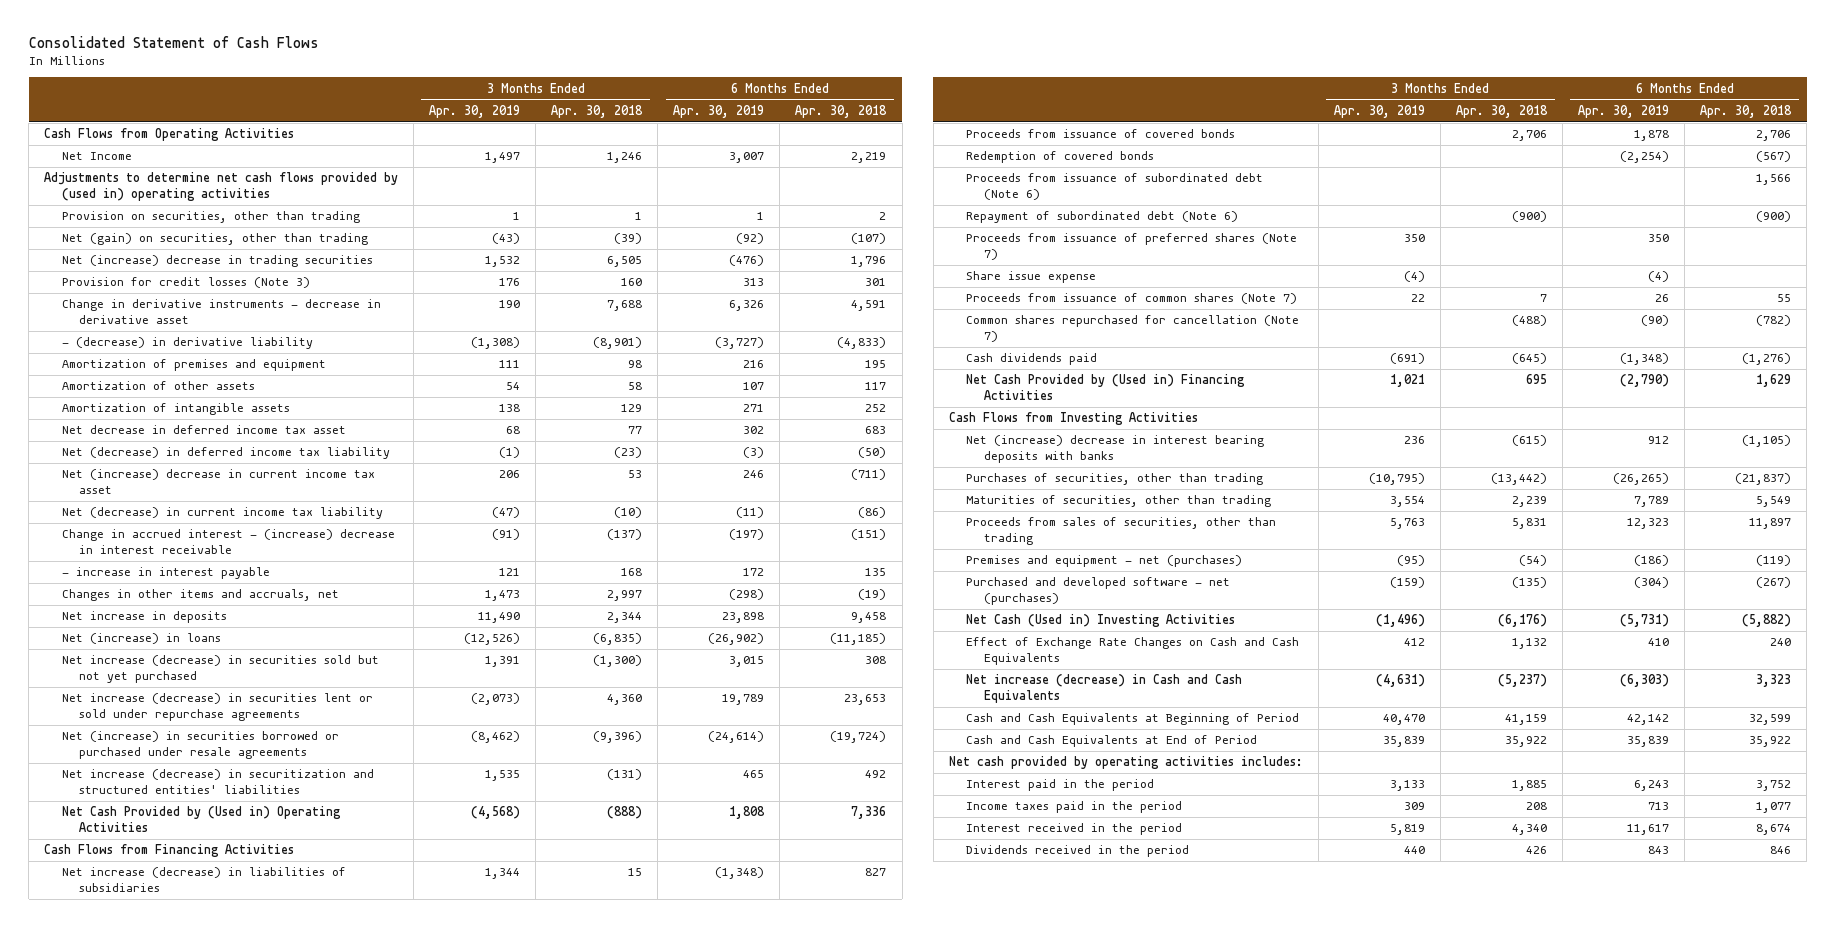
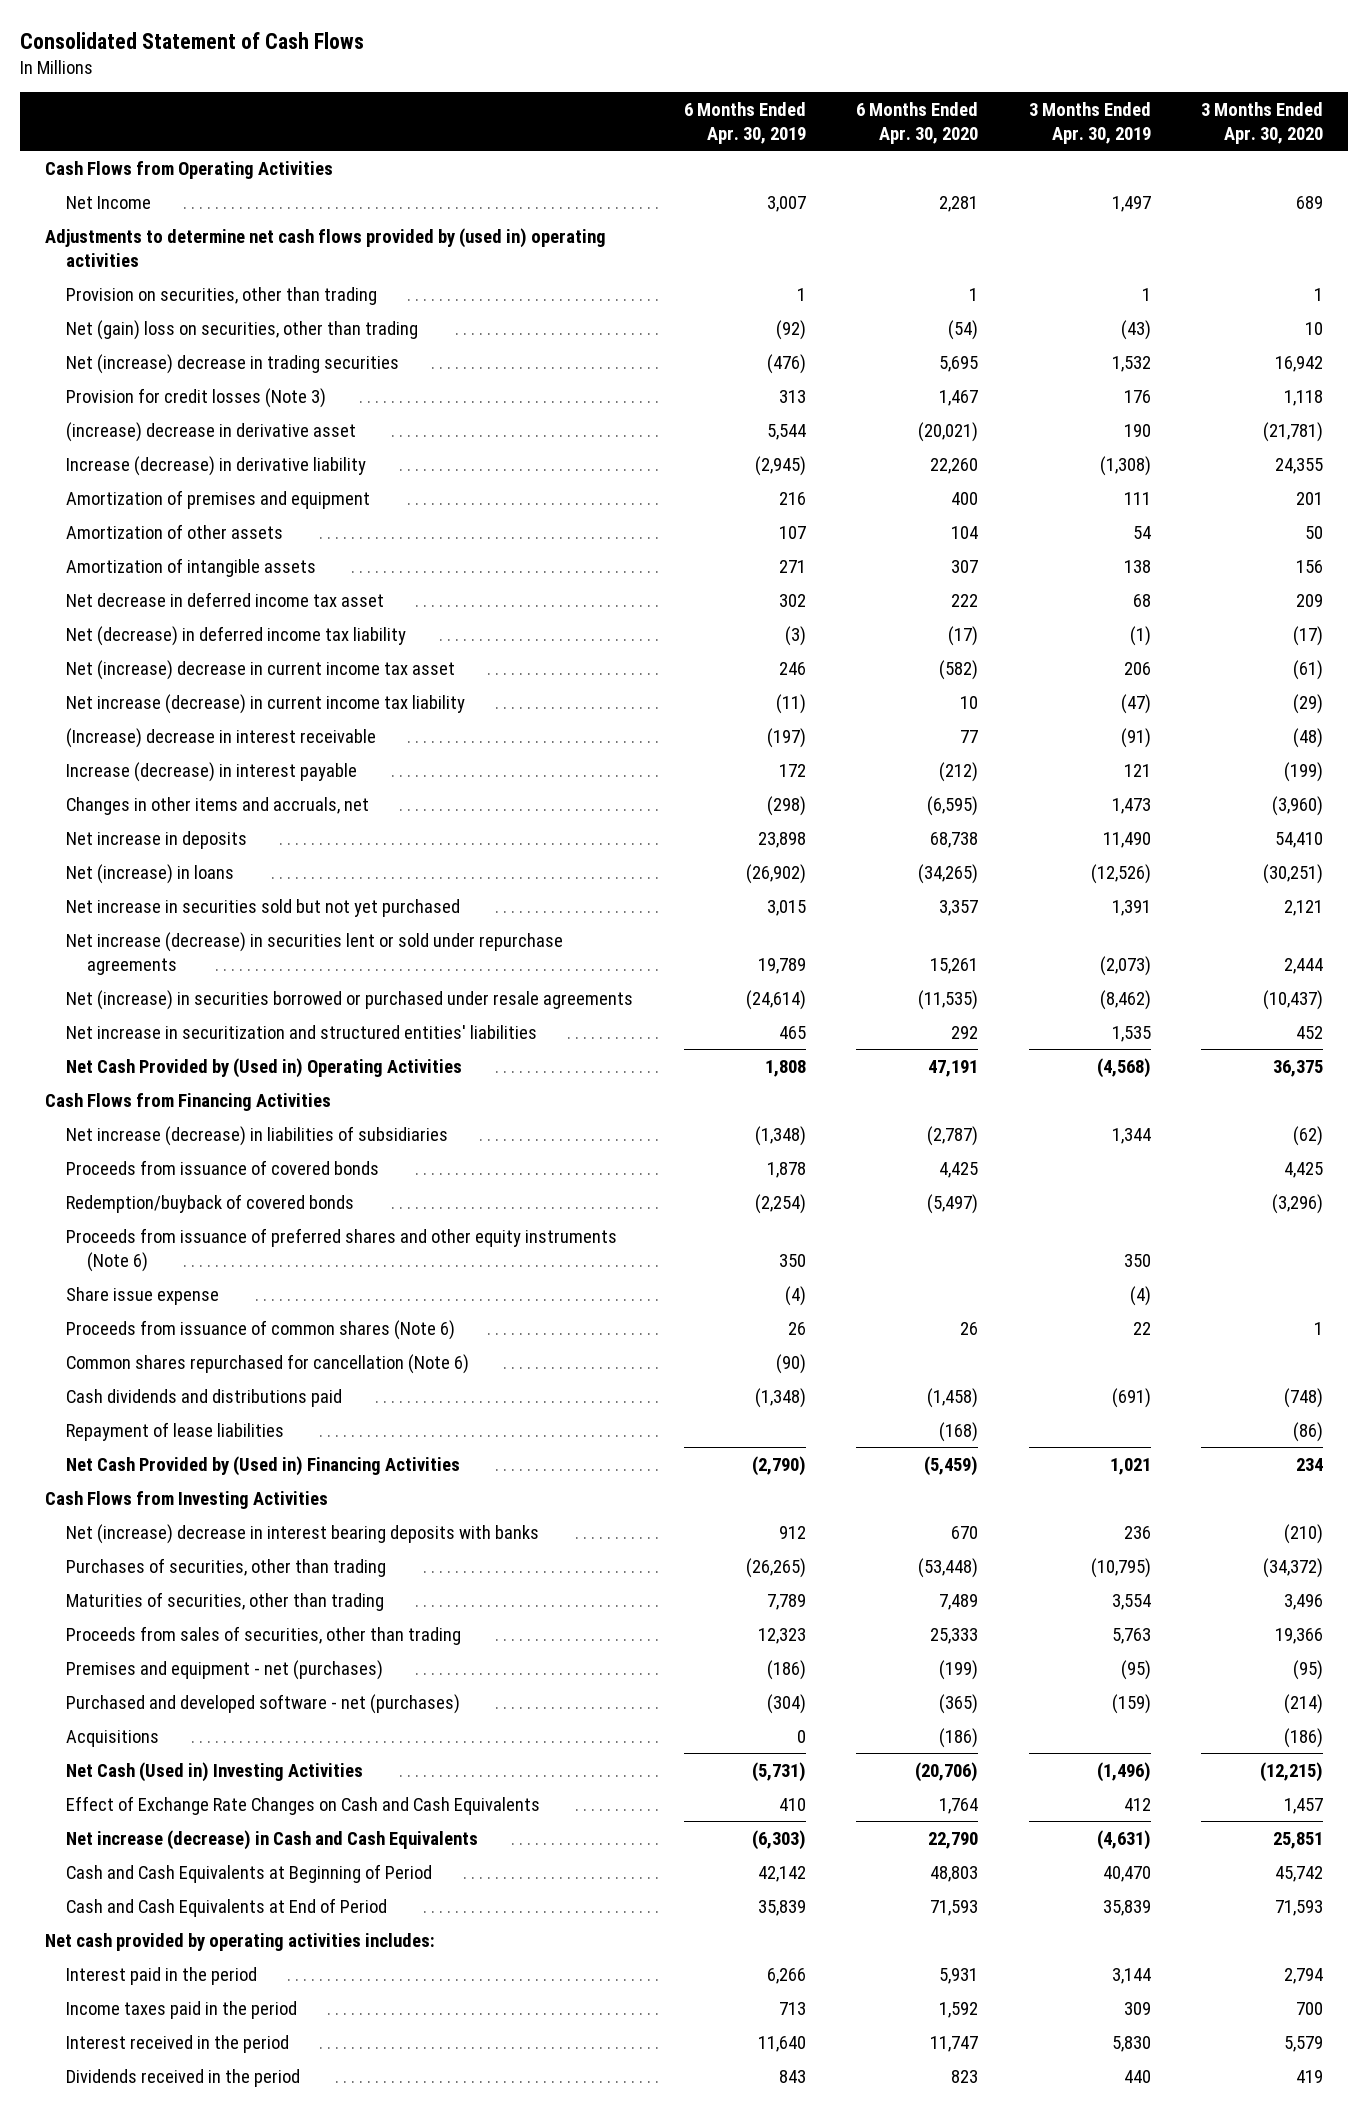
- | 3 Months Ended Apr. 30, 2019 | 3 Months Ended Apr. 30, 2018 | 6 Months Ended Apr. 30, 2019 | 6 Months Ended Apr. 30, 2018
+ | 6 Months Ended Apr. 30, 2019 | 6 Months Ended Apr. 30, 2020 | 3 Months Ended Apr. 30, 2019 | 3 Months Ended Apr. 30, 2020
- Net (gain) on securities, other than trading | (43) | (39) | (92) | (107)
+ Net (gain) loss on securities, other than trading | (92) | (54) | (43) | 10
- Change in derivative instruments - decrease in derivative asset | 190 | 7,688 | 6,326 | 4,591
- - (decrease) in derivative liability | (1,308) | (8,901) | (3,727) | (4,833)
+ (increase) decrease in derivative asset | 5,544 | (20,021) | 190 | (21,781)
+ Increase (decrease) in derivative liability | (2,945) | 22,260 | (1,308) | 24,355
- Net (decrease) in current income tax liability | (47) | (10) | (11) | (86)
- Change in accrued interest - (increase) decrease in interest receivable | (91) | (137) | (197) | (151)
- - increase in interest payable | 121 | 168 | 172 | 135
+ Net increase (decrease) in current income tax liability | (11) | 10 | (47) | (29)
+ (Increase) decrease in interest receivable | (197) | 77 | (91) | (48)
+ Increase (decrease) in interest payable | 172 | (212) | 121 | (199)
- Net increase (decrease) in securities sold but not yet purchased | 1,391 | (1,300) | 3,015 | 308
+ Net increase in securities sold but not yet purchased | 3,015 | 3,357 | 1,391 | 2,121
- Net increase (decrease) in securitization and structured entities' liabilities | 1,535 | (131) | 465 | 492
+ Net increase in securitization and structured entities' liabilities | 465 | 292 | 1,535 | 452
- Redemption of covered bonds | | | (2,254) | (567)
- Proceeds from issuance of subordinated debt (Note 6) | | | | 1,566
- Repayment of subordinated debt (Note 6) | | (900) | | (900)
- Proceeds from issuance of preferred shares (Note 7) | 350 | | 350 |
+ Redemption/buyback of covered bonds | (2,254) | (5,497) | | (3,296)
+ Proceeds from issuance of preferred shares and other equity instruments (Note 6) | 350 | | 350 |
- Proceeds from issuance of common shares (Note 7) | 22 | 7 | 26 | 55
- Common shares repurchased for cancellation (Note 7) | | (488) | (90) | (782)
- Cash dividends paid | (691) | (645) | (1,348) | (1,276)
+ Proceeds from issuance of common shares (Note 6) | 26 | 26 | 22 | 1
+ Common shares repurchased for cancellation (Note 6) | (90) | | |
+ Cash dividends and distributions paid | (1,348) | (1,458) | (691) | (748)
+ Repayment of lease liabilities | | (168) | | (86)
+ Acquisitions | 0 | (186) | | (186)
- Interest paid in the period | 3,133 | 1,885 | 6,243 | 3,752
+ Interest paid in the period | 6,266 | 5,931 | 3,144 | 2,794
- Interest received in the period | 5,819 | 4,340 | 11,617 | 8,674
+ Interest received in the period | 11,640 | 11,747 | 5,830 | 5,579

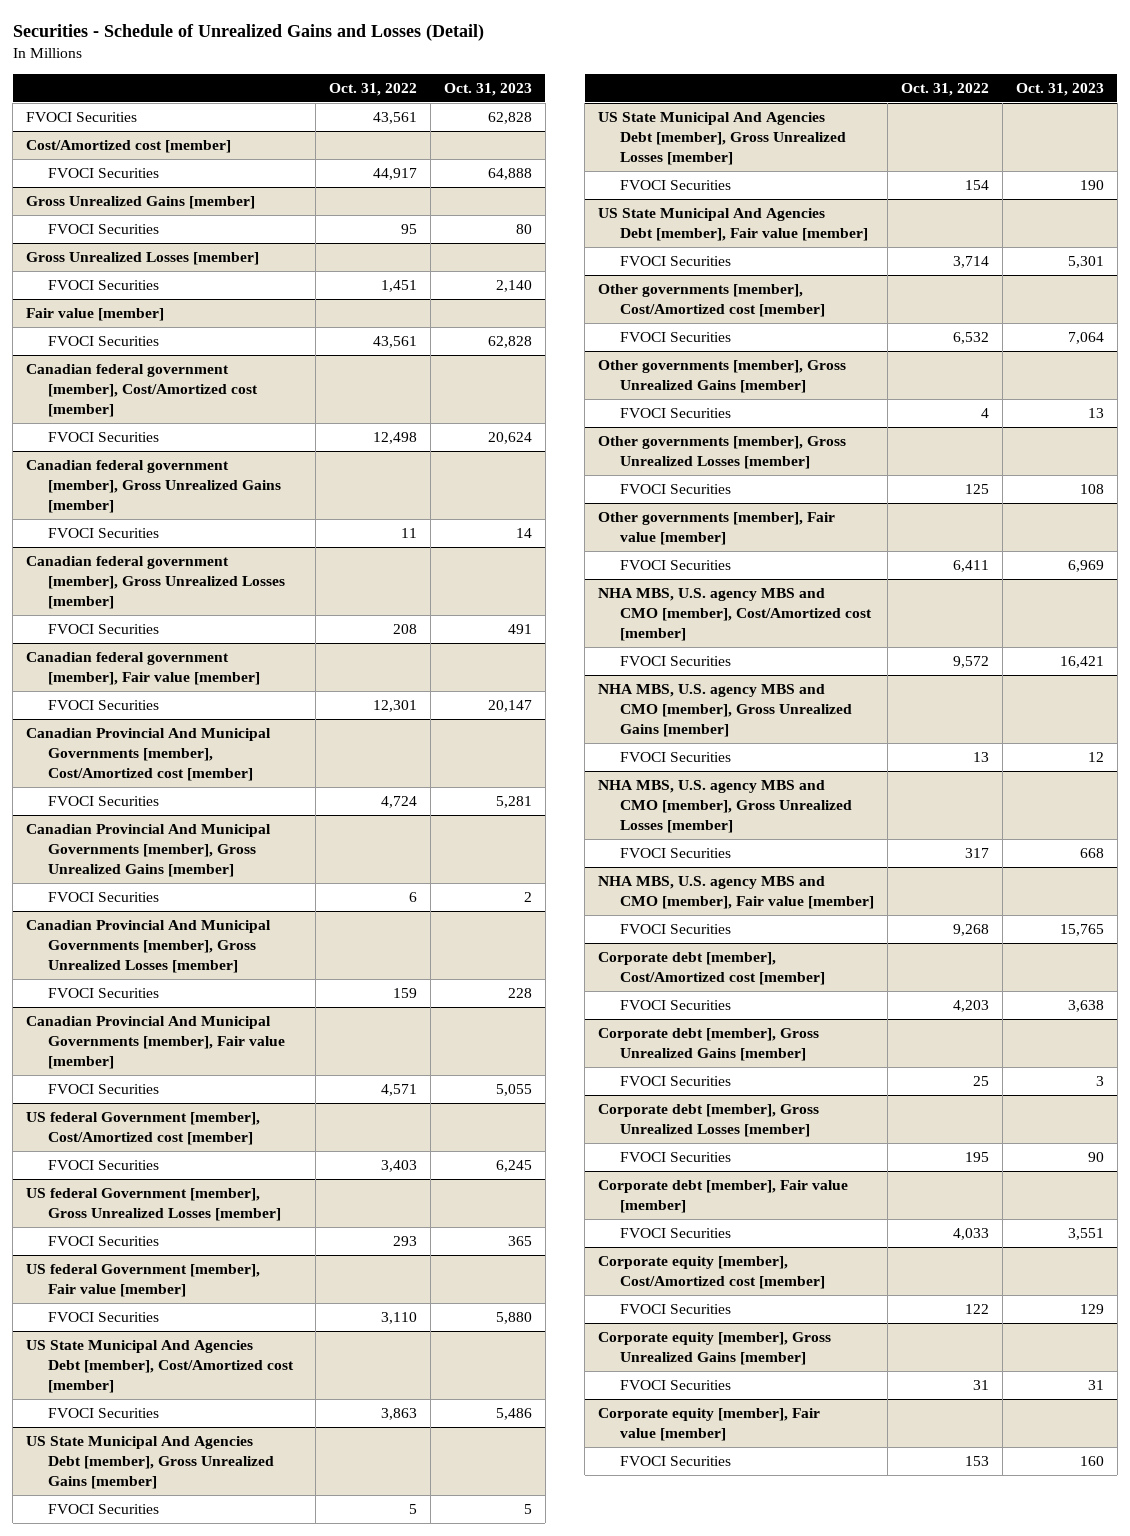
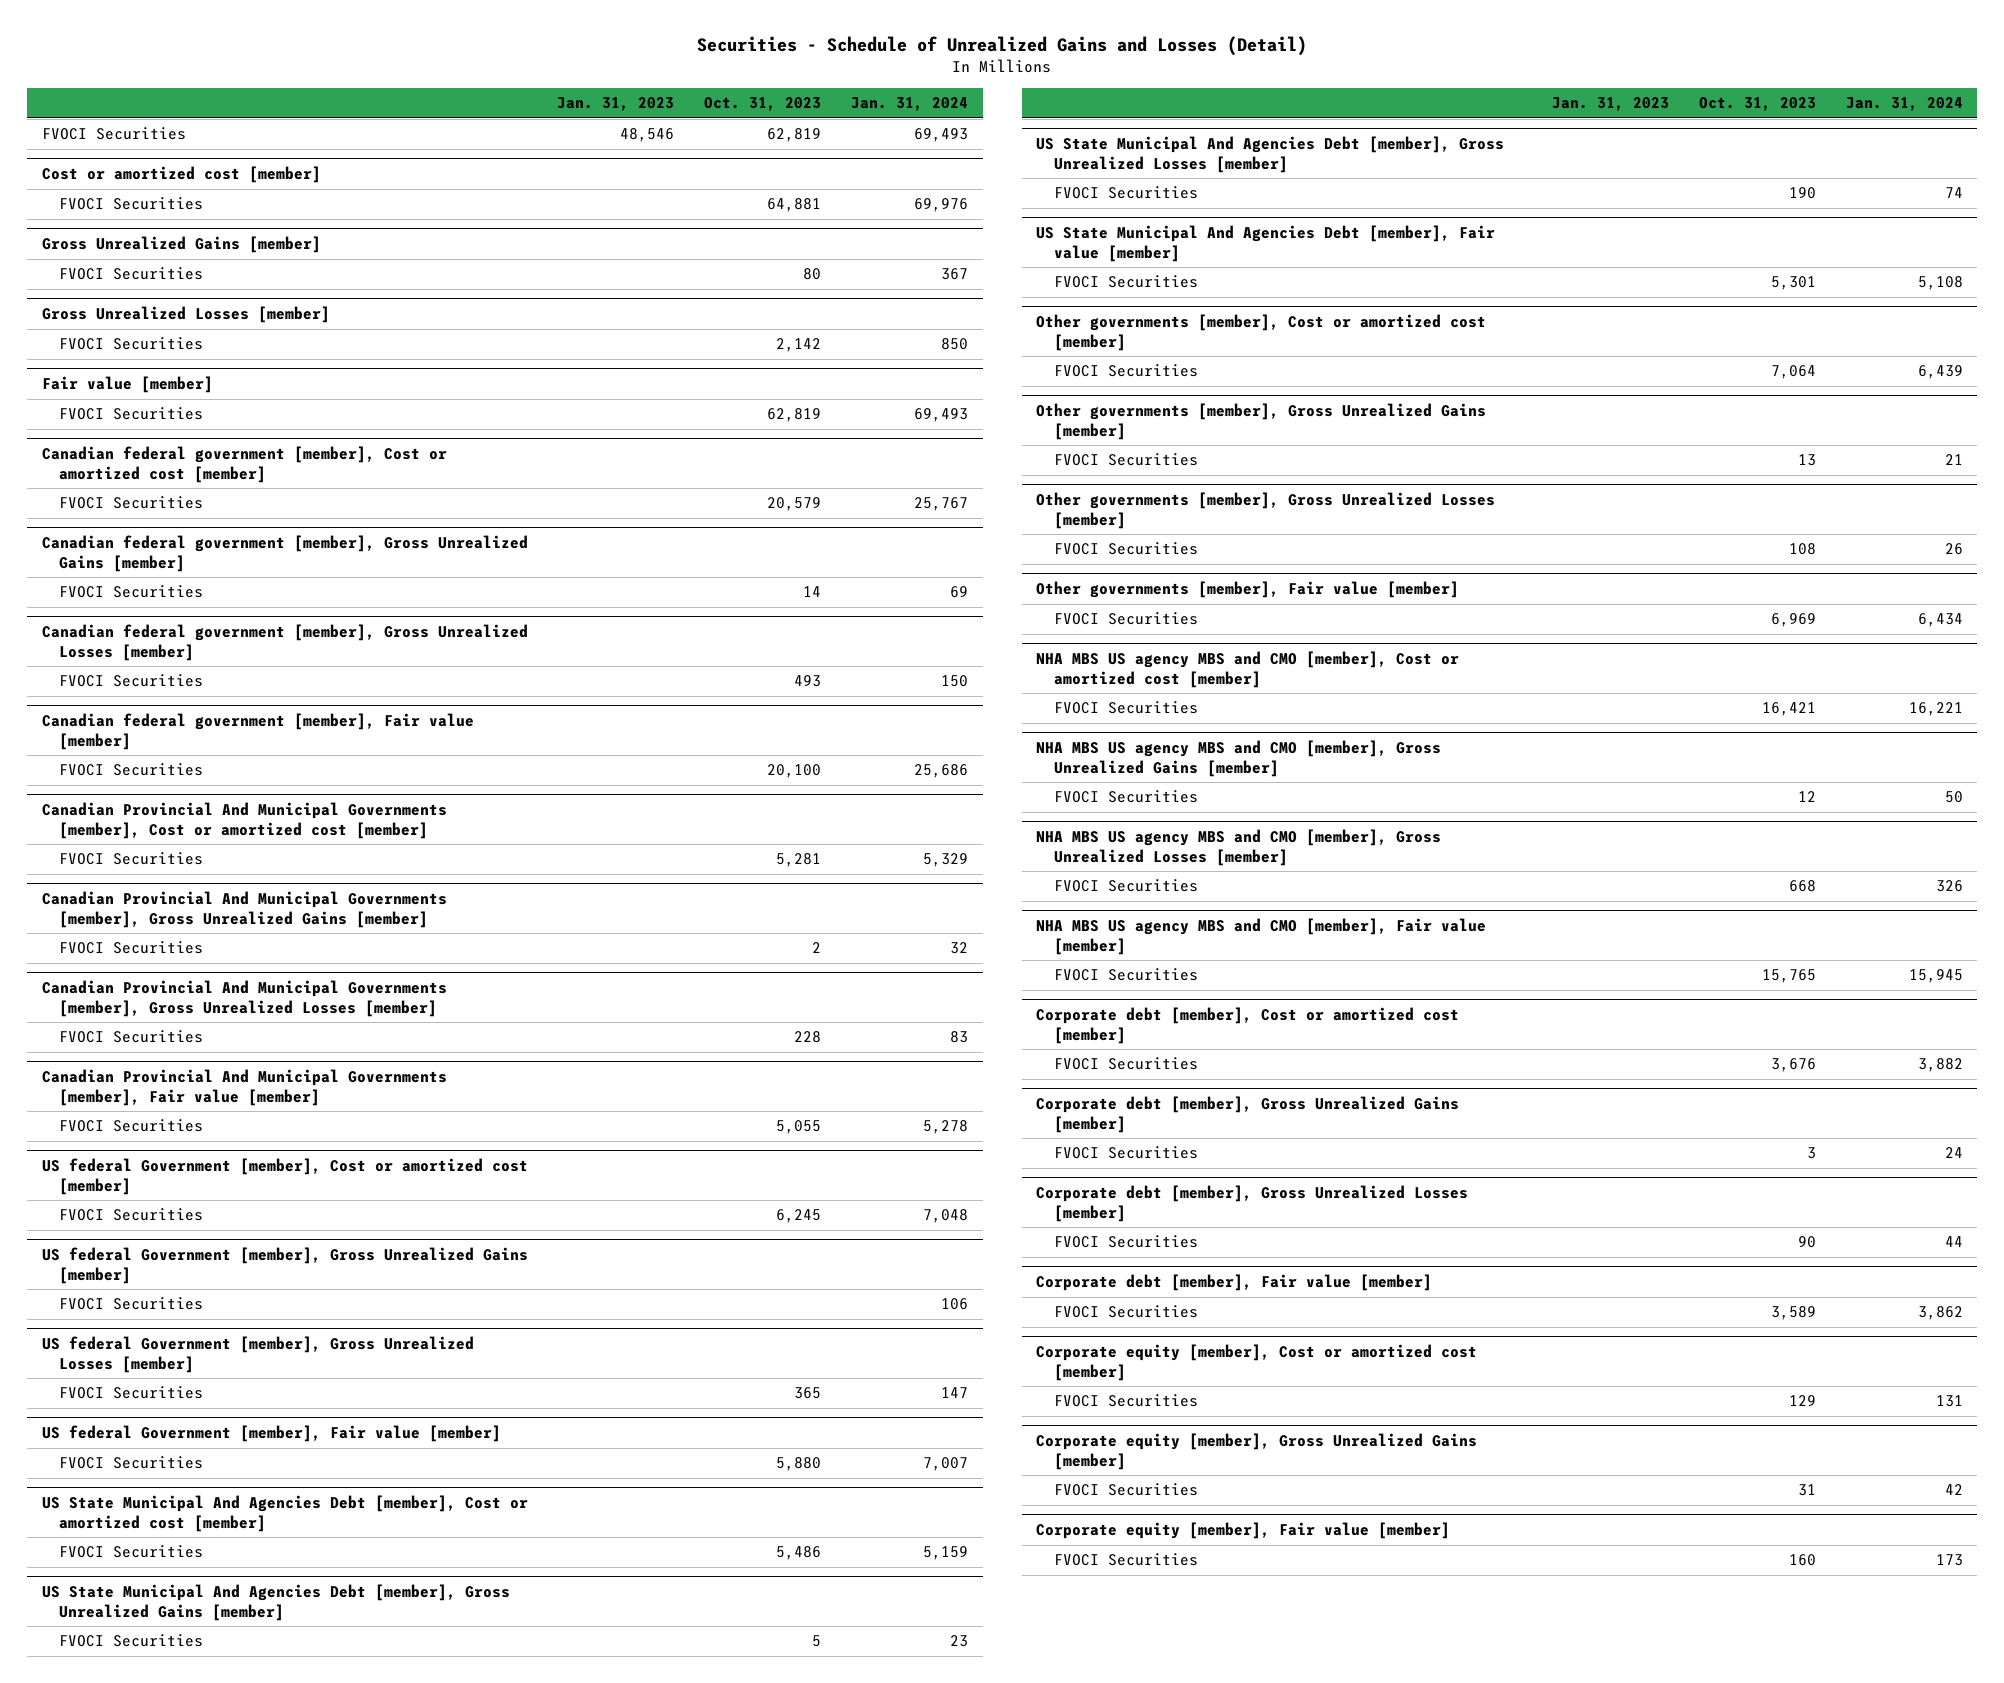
- | Oct. 31, 2022 | Oct. 31, 2023
+ | Jan. 31, 2023 | Oct. 31, 2023 | Jan. 31, 2024
- FVOCI Securities | 43,561 | 62,828
- Cost/Amortized cost [member]
- FVOCI Securities | 44,917 | 64,888
+ FVOCI Securities | 48,546 | 62,819 | 69,493
+ Cost or amortized cost [member]
+ FVOCI Securities | | 64,881 | 69,976
@ Gross Unrealized Losses [member]
- FVOCI Securities | 1,451 | 2,140
+ FVOCI Securities | | 2,142 | 850
@ Fair value [member]
- FVOCI Securities | 43,561 | 62,828
- Canadian federal government [member], Cost/Amortized cost [member]
- FVOCI Securities | 12,498 | 20,624
@ Fair value [member]
+ FVOCI Securities | | 62,819 | 69,493
+ Canadian federal government [member], Cost or amortized cost [member]
+ FVOCI Securities | | 20,579 | 25,767
@ Canadian federal government [member], Gross Unrealized Losses [member]
- FVOCI Securities | 208 | 491
+ FVOCI Securities | | 493 | 150
@ Canadian federal government [member], Fair value [member]
- FVOCI Securities | 12,301 | 20,147
- Canadian Provincial And Municipal Governments [member], Cost/Amortized cost [member]
@ Canadian federal government [member], Fair value [member]
+ FVOCI Securities | | 20,100 | 25,686
+ Canadian Provincial And Municipal Governments [member], Cost or amortized cost [member]
- US federal Government [member], Cost/Amortized cost [member]
+ US federal Government [member], Cost or amortized cost [member]
+ US federal Government [member], Gross Unrealized Gains [member]
+ FVOCI Securities | | | 106
- US State Municipal And Agencies Debt [member], Cost/Amortized cost [member]
+ US State Municipal And Agencies Debt [member], Cost or amortized cost [member]
- Other governments [member], Cost/Amortized cost [member]
+ Other governments [member], Cost or amortized cost [member]
- NHA MBS, U.S. agency MBS and CMO [member], Cost/Amortized cost [member]
+ NHA MBS US agency MBS and CMO [member], Cost or amortized cost [member]
- NHA MBS, U.S. agency MBS and CMO [member], Gross Unrealized Gains [member]
+ NHA MBS US agency MBS and CMO [member], Gross Unrealized Gains [member]
- NHA MBS, U.S. agency MBS and CMO [member], Gross Unrealized Losses [member]
+ NHA MBS US agency MBS and CMO [member], Gross Unrealized Losses [member]
- NHA MBS, U.S. agency MBS and CMO [member], Fair value [member]
+ NHA MBS US agency MBS and CMO [member], Fair value [member]
- Corporate debt [member], Cost/Amortized cost [member]
- FVOCI Securities | 4,203 | 3,638
+ Corporate debt [member], Cost or amortized cost [member]
+ FVOCI Securities | | 3,676 | 3,882
@ Corporate debt [member], Fair value [member]
- FVOCI Securities | 4,033 | 3,551
- Corporate equity [member], Cost/Amortized cost [member]
@ Corporate debt [member], Fair value [member]
+ FVOCI Securities | | 3,589 | 3,862
+ Corporate equity [member], Cost or amortized cost [member]

